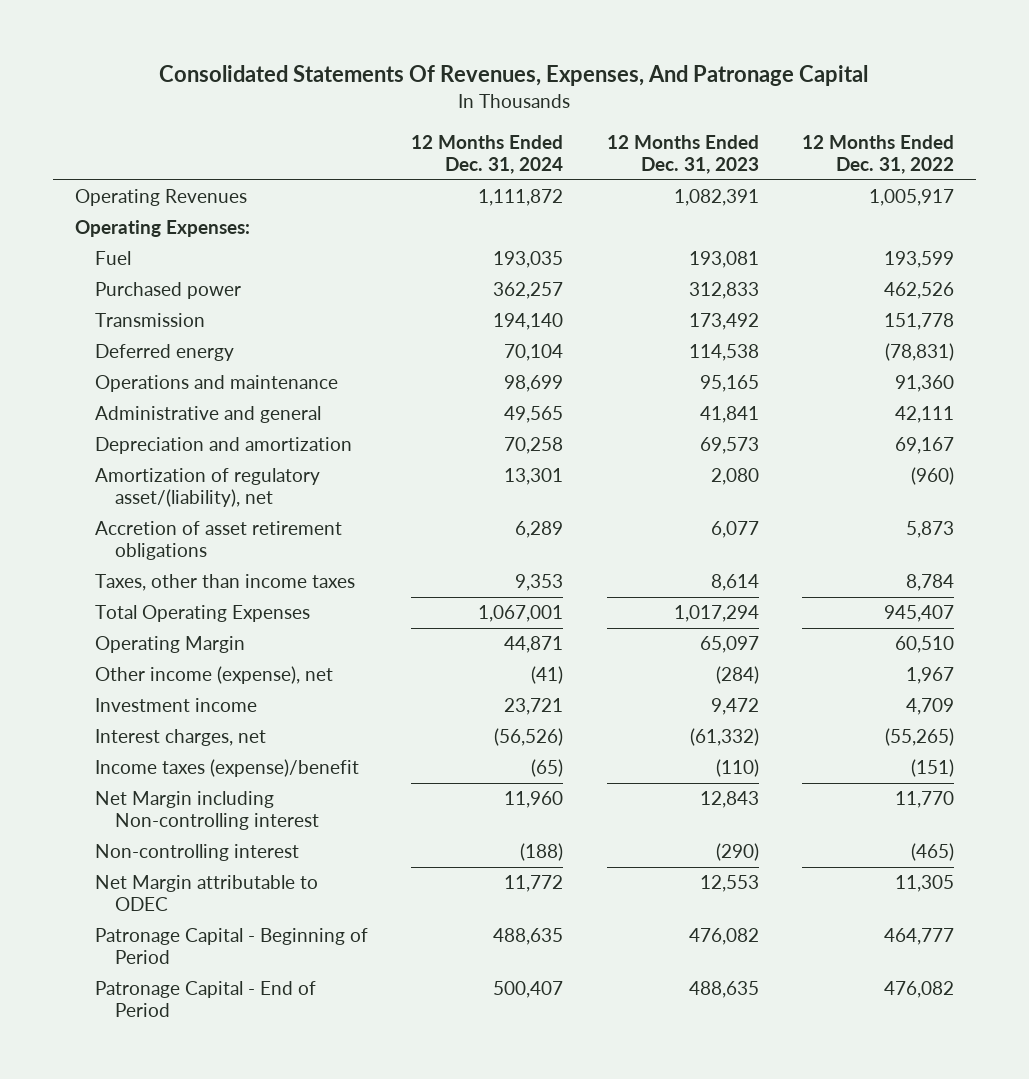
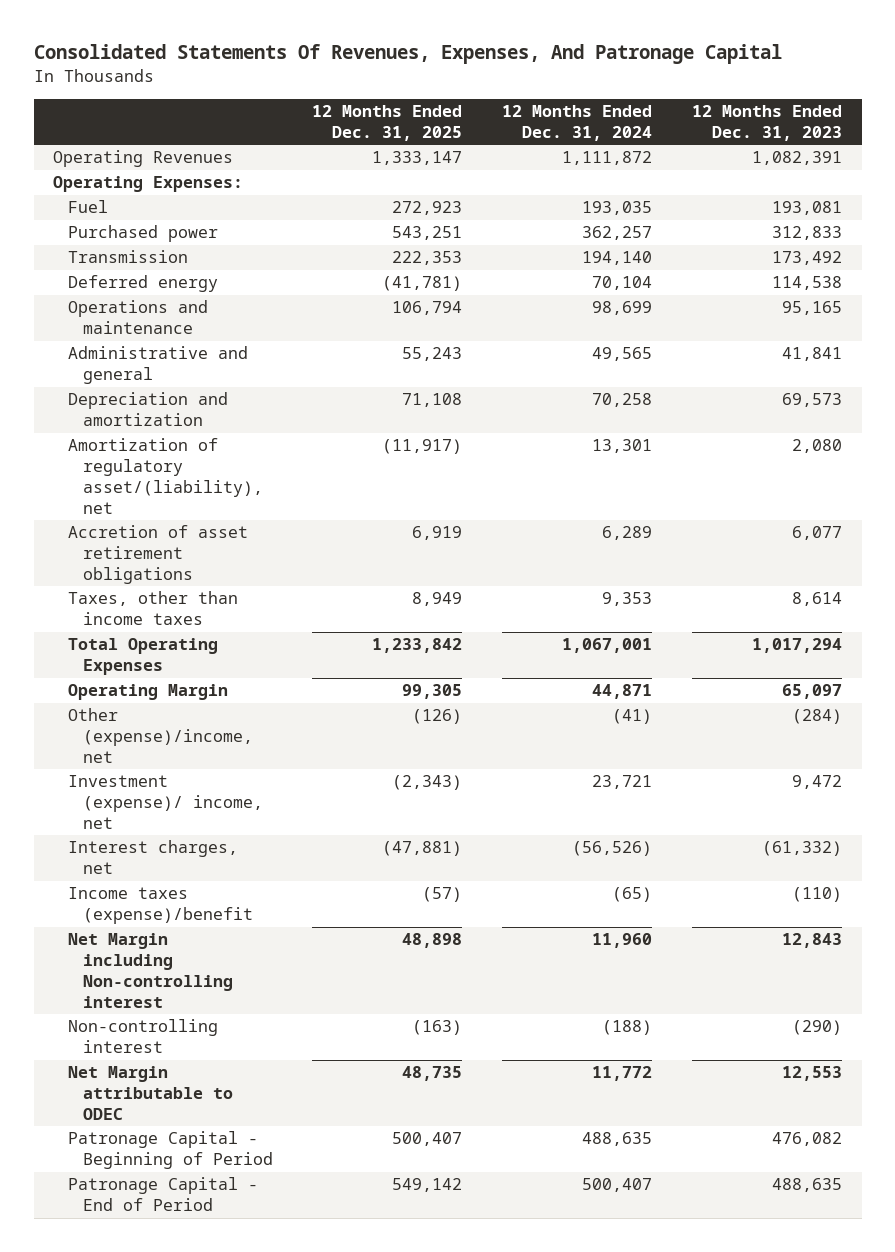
- | 12 Months Ended Dec. 31, 2024 | 12 Months Ended Dec. 31, 2023 | 12 Months Ended Dec. 31, 2022
+ | 12 Months Ended Dec. 31, 2025 | 12 Months Ended Dec. 31, 2024 | 12 Months Ended Dec. 31, 2023
- Other income (expense), net | (41) | (284) | 1,967
- Investment income | 23,721 | 9,472 | 4,709
+ Other (expense)/income, net | (126) | (41) | (284)
+ Investment (expense)/ income, net | (2,343) | 23,721 | 9,472

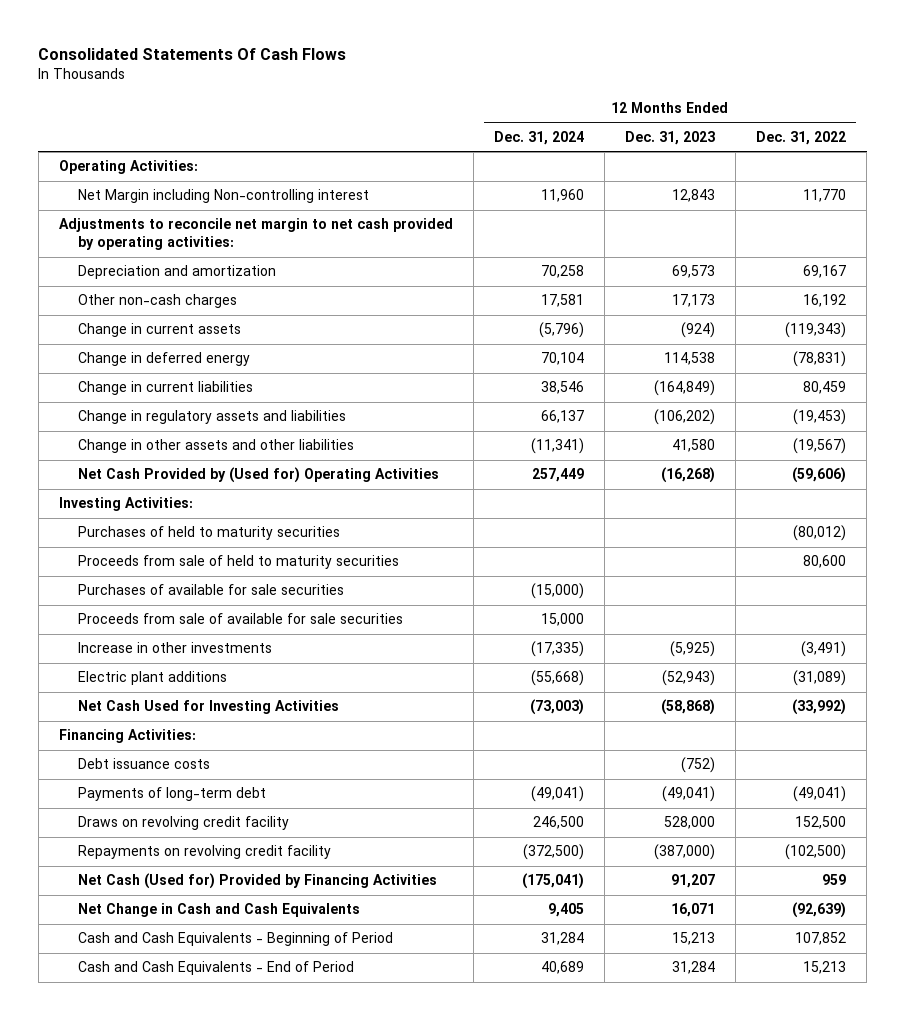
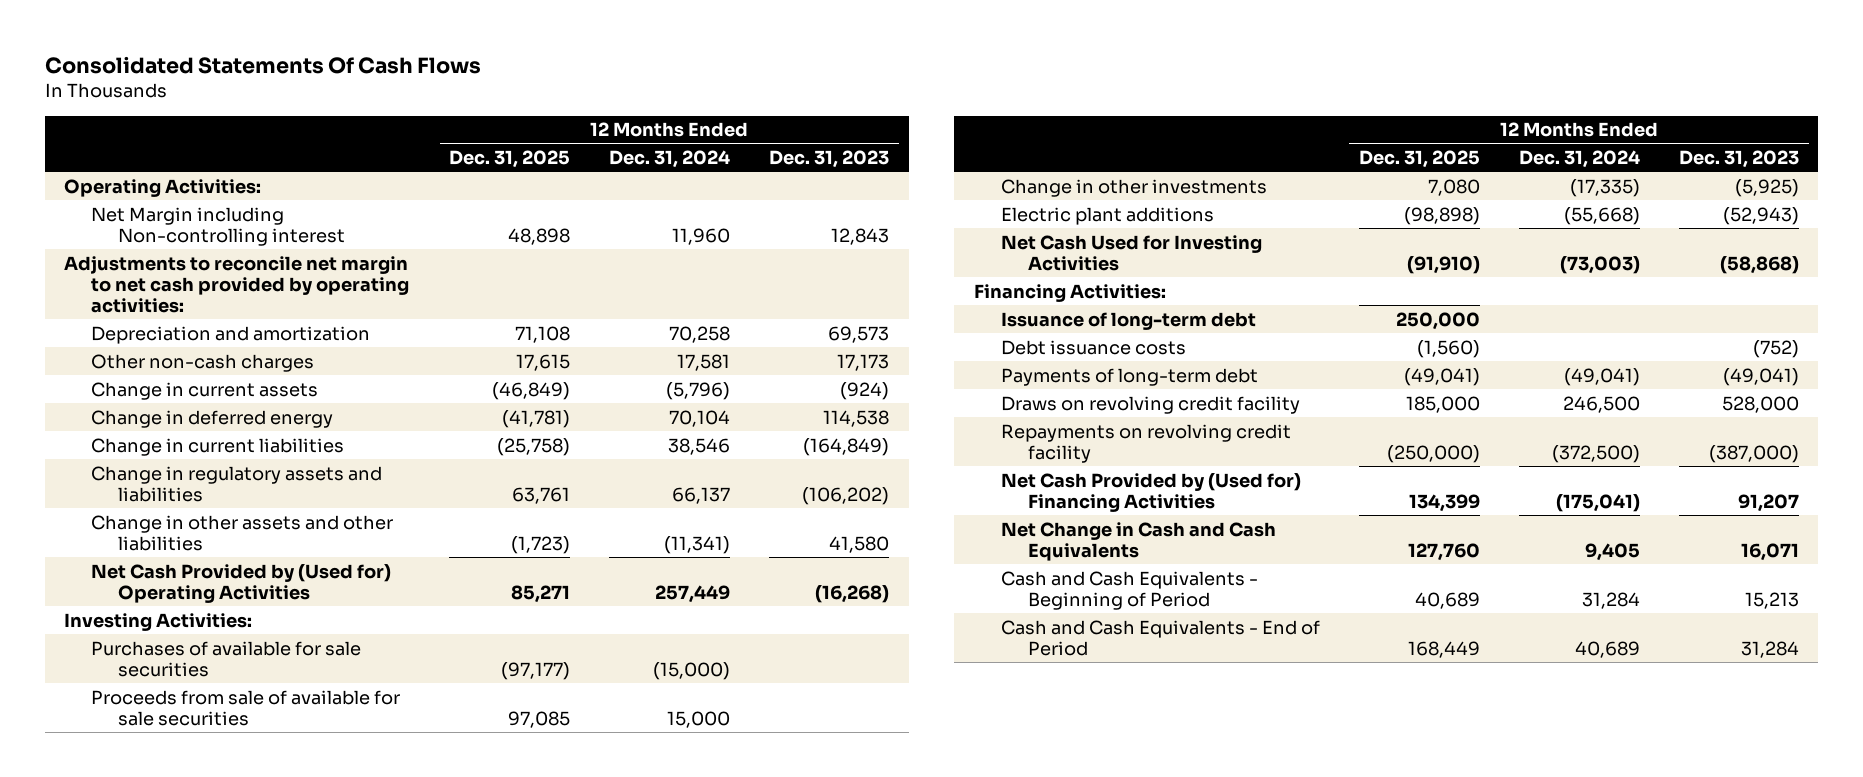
- | 12 Months Ended Dec. 31, 2024 | 12 Months Ended Dec. 31, 2023 | 12 Months Ended Dec. 31, 2022
+ | 12 Months Ended Dec. 31, 2025 | 12 Months Ended Dec. 31, 2024 | 12 Months Ended Dec. 31, 2023
- Purchases of held to maturity securities | | | (80,012)
- Proceeds from sale of held to maturity securities | | | 80,600
- Increase in other investments | (17,335) | (5,925) | (3,491)
+ Change in other investments | 7,080 | (17,335) | (5,925)
+ Issuance of long-term debt | 250,000 | |
- Net Cash (Used for) Provided by Financing Activities | (175,041) | 91,207 | 959
+ Net Cash Provided by (Used for) Financing Activities | 134,399 | (175,041) | 91,207

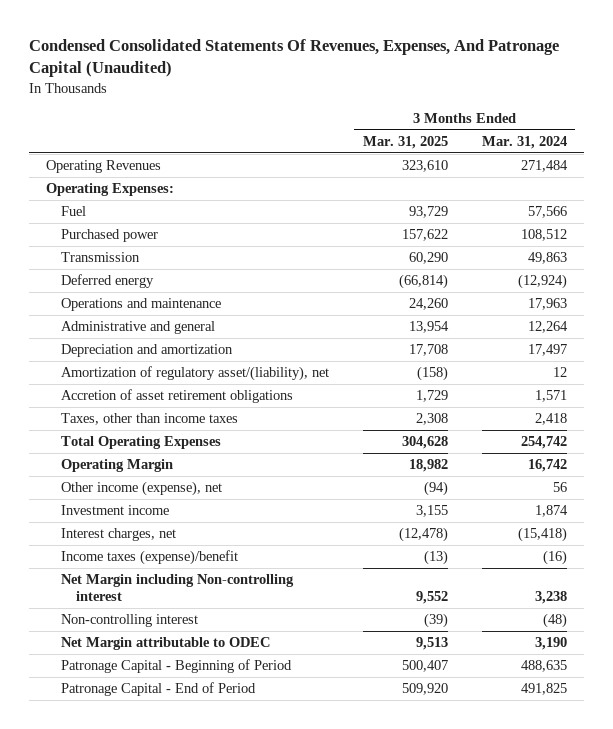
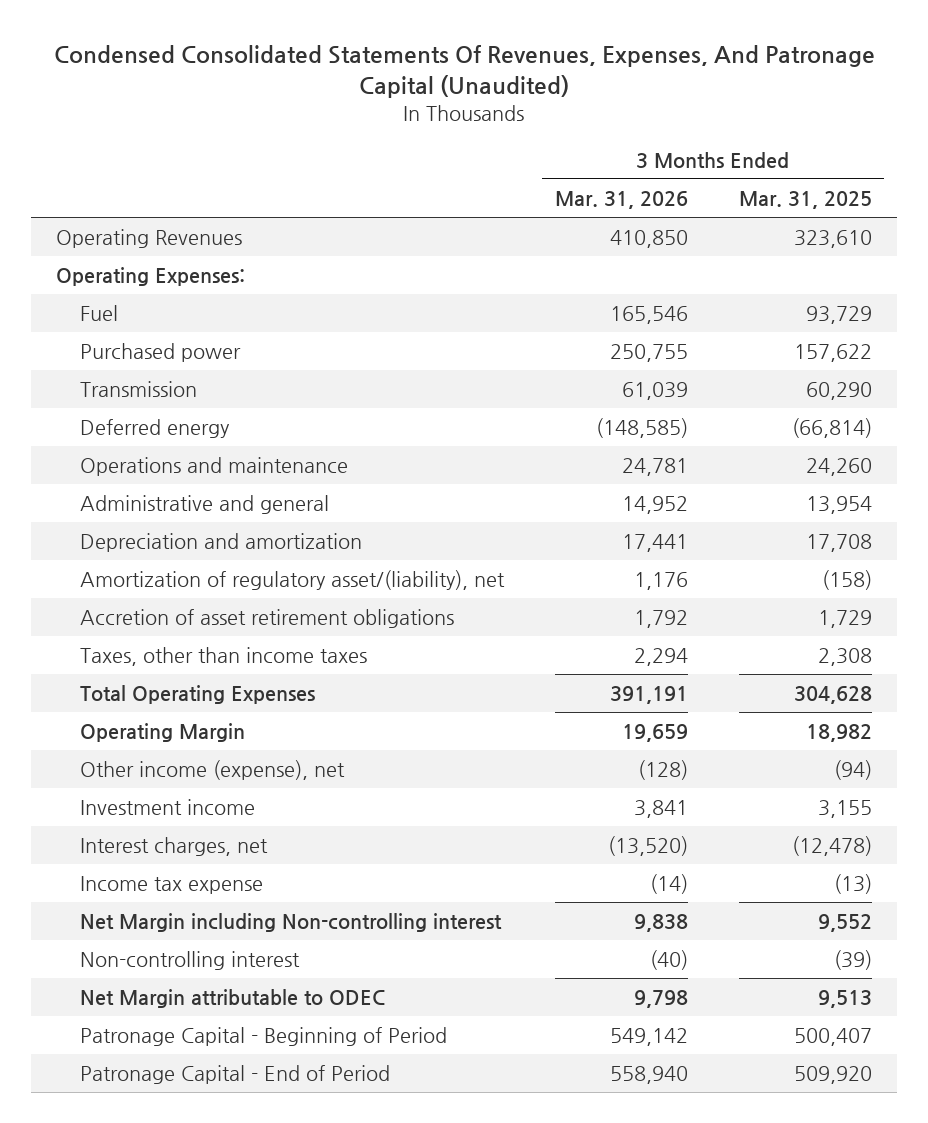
- | 3 Months Ended Mar. 31, 2025 | 3 Months Ended Mar. 31, 2024
+ | 3 Months Ended Mar. 31, 2026 | 3 Months Ended Mar. 31, 2025
- Income taxes (expense)/benefit | (13) | (16)
+ Income tax expense | (14) | (13)

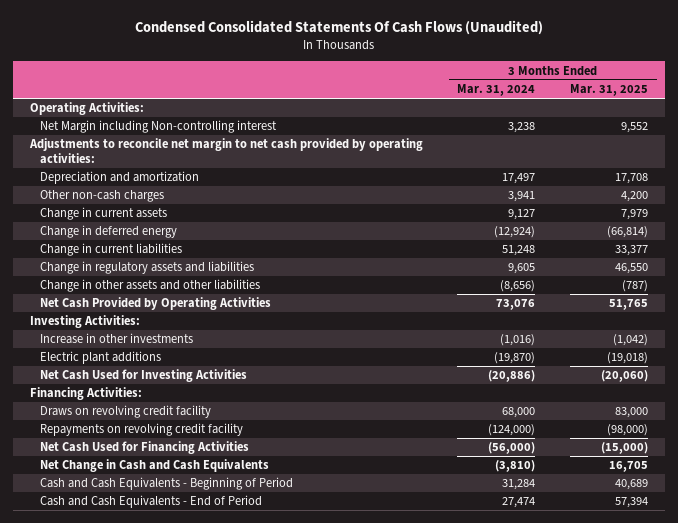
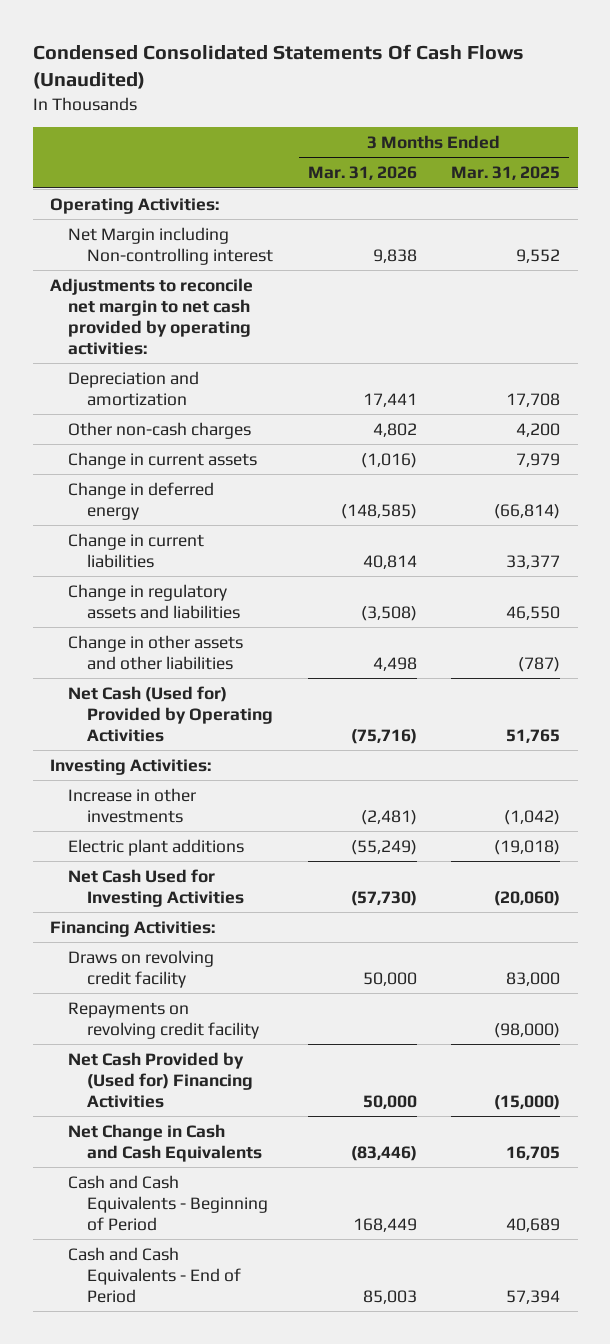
- | 3 Months Ended Mar. 31, 2024 | 3 Months Ended Mar. 31, 2025
+ | 3 Months Ended Mar. 31, 2026 | 3 Months Ended Mar. 31, 2025
- Net Cash Provided by Operating Activities | 73,076 | 51,765
+ Net Cash (Used for) Provided by Operating Activities | (75,716) | 51,765
- Net Cash Used for Financing Activities | (56,000) | (15,000)
+ Net Cash Provided by (Used for) Financing Activities | 50,000 | (15,000)

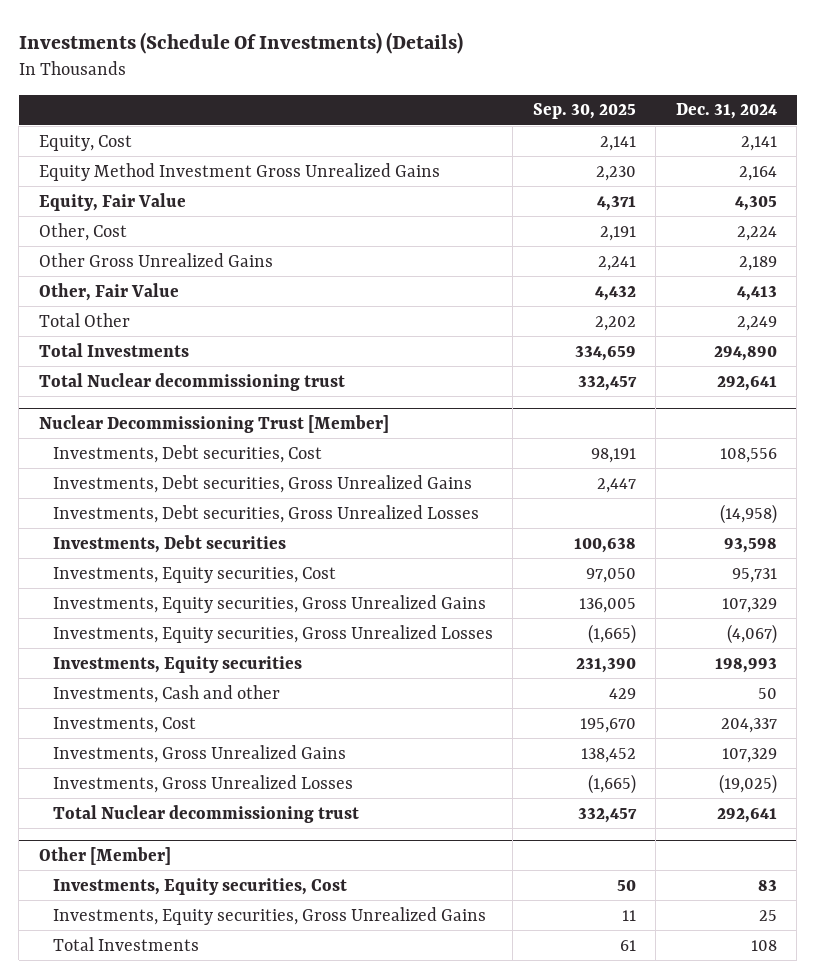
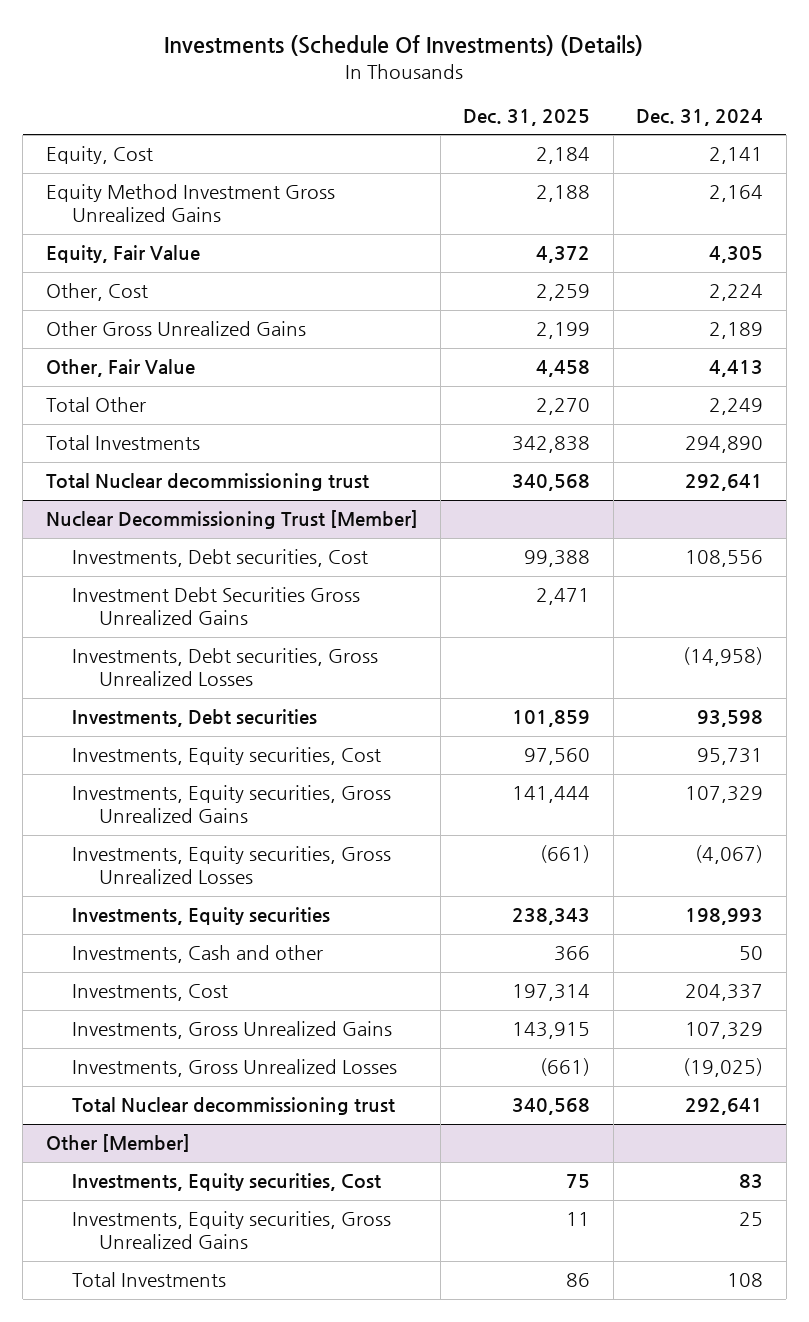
- | Sep. 30, 2025 | Dec. 31, 2024
+ | Dec. 31, 2025 | Dec. 31, 2024
@ Nuclear Decommissioning Trust [Member]
- Investments, Debt securities, Gross Unrealized Gains | 2,447 |
+ Investment Debt Securities Gross Unrealized Gains | 2,471 |

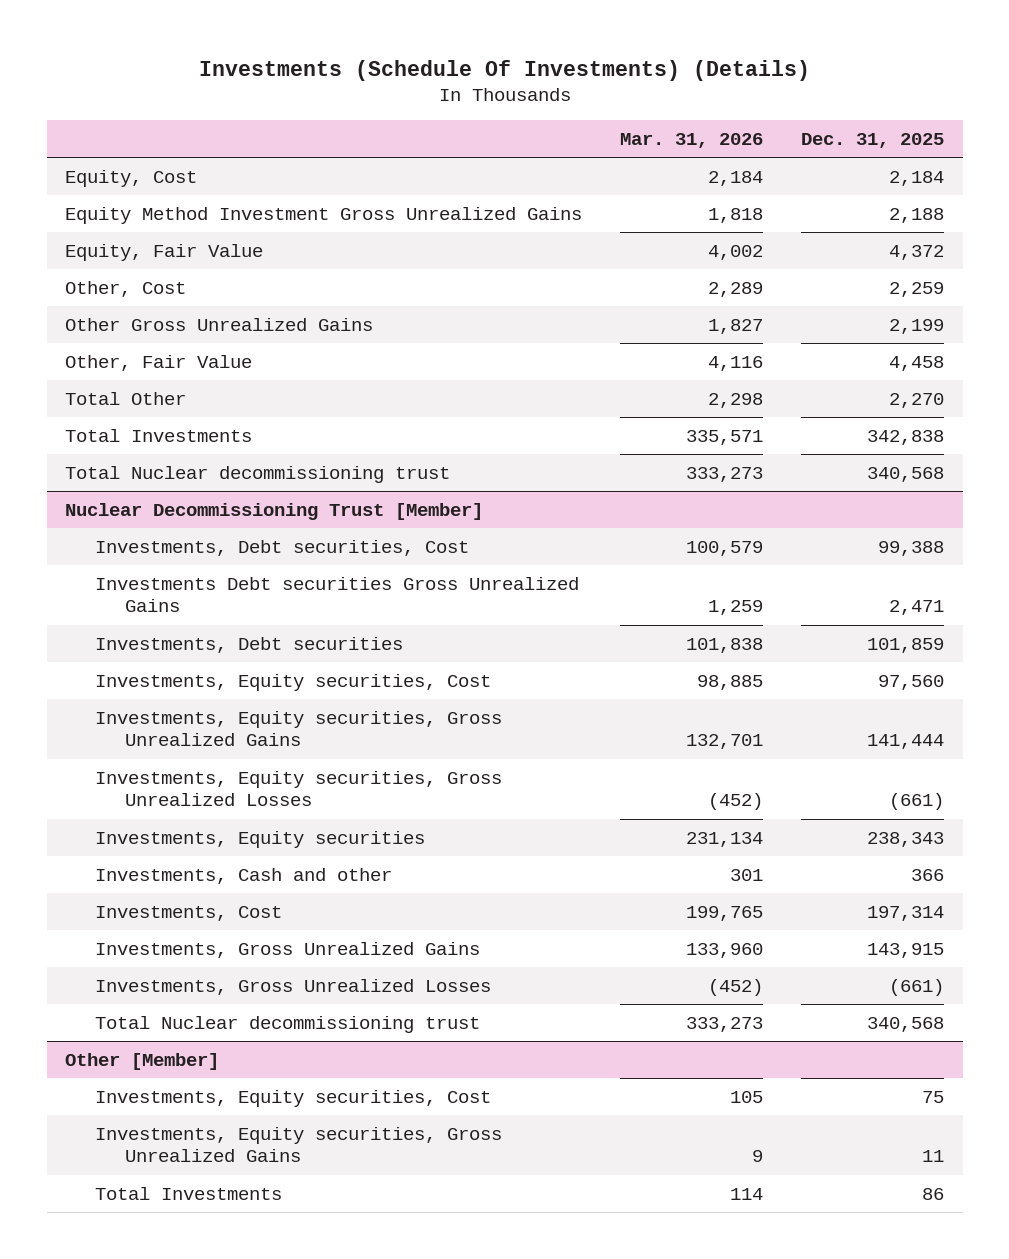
- | Dec. 31, 2025 | Dec. 31, 2024
+ | Mar. 31, 2026 | Dec. 31, 2025
@ Nuclear Decommissioning Trust [Member]
- Investment Debt Securities Gross Unrealized Gains | 2,471 |
- Investments, Debt securities, Gross Unrealized Losses | | (14,958)
+ Investments Debt securities Gross Unrealized Gains | 1,259 | 2,471

